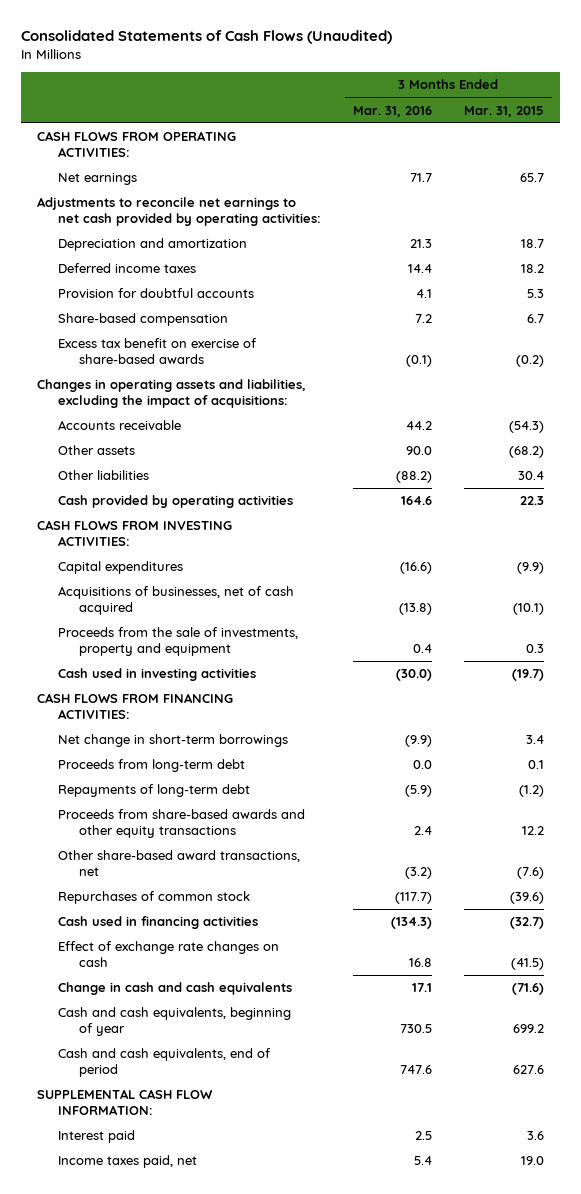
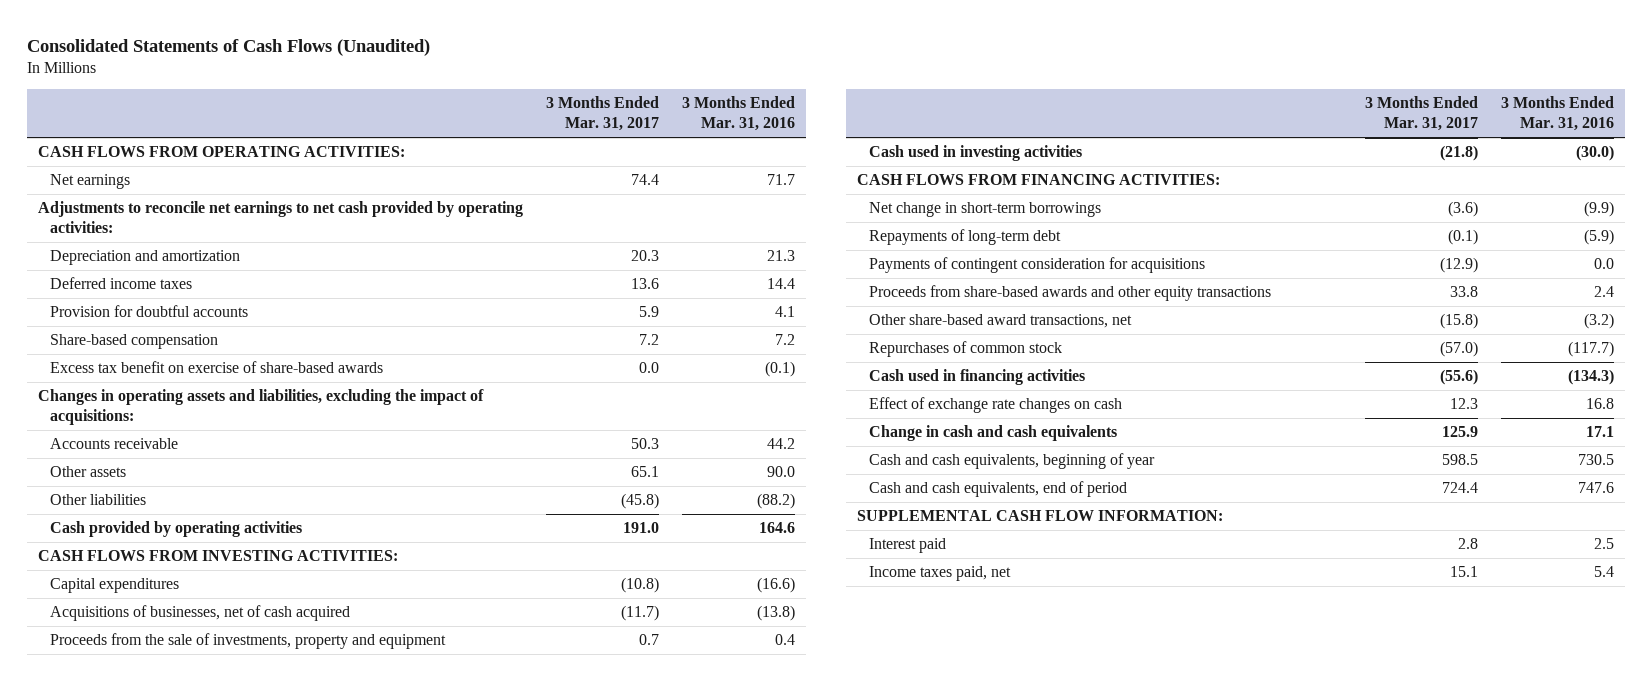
- | 3 Months Ended Mar. 31, 2016 | 3 Months Ended Mar. 31, 2015
+ | 3 Months Ended Mar. 31, 2017 | 3 Months Ended Mar. 31, 2016
- Proceeds from long-term debt | 0.0 | 0.1
+ Payments of contingent consideration for acquisitions | (12.9) | 0.0

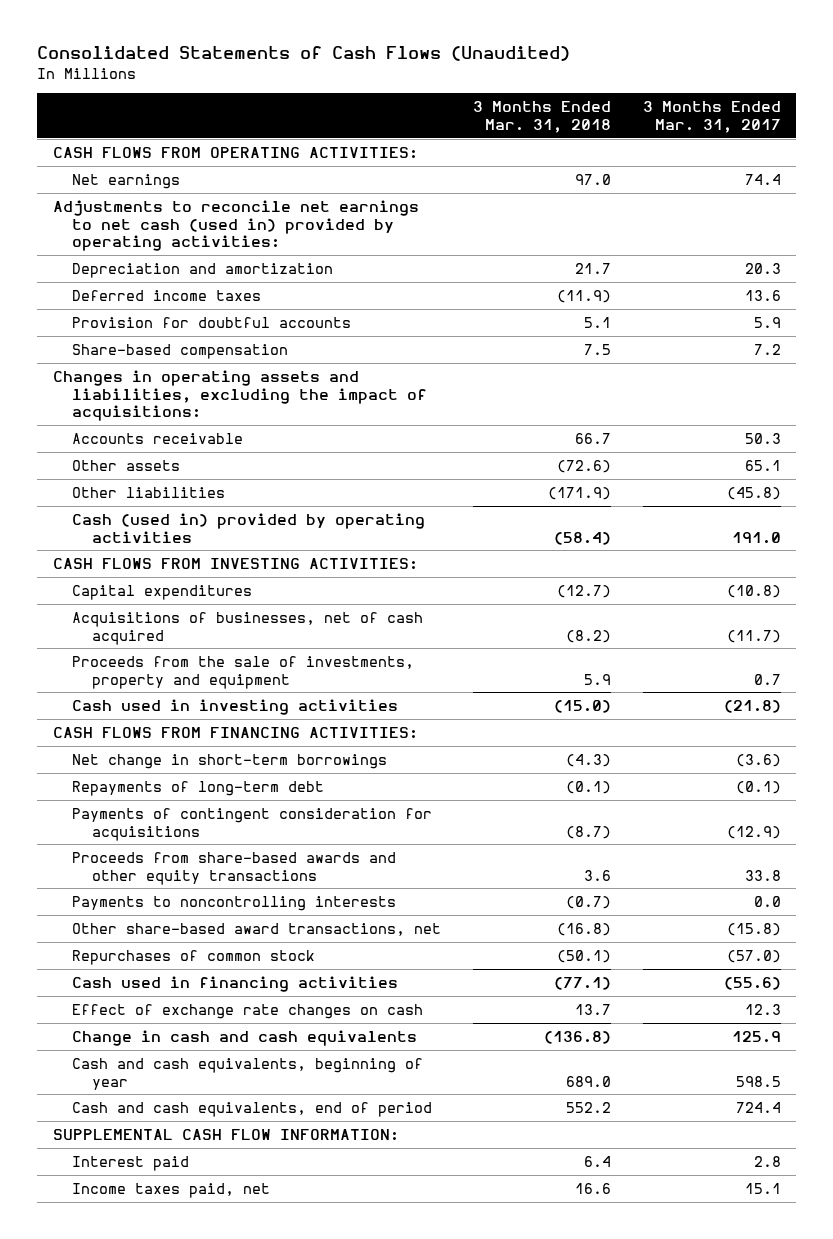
- | 3 Months Ended Mar. 31, 2017 | 3 Months Ended Mar. 31, 2016
+ | 3 Months Ended Mar. 31, 2018 | 3 Months Ended Mar. 31, 2017
- Adjustments to reconcile net earnings to net cash provided by operating activities:
+ Adjustments to reconcile net earnings to net cash (used in) provided by operating activities:
- Excess tax benefit on exercise of share-based awards | 0.0 | (0.1)
- Cash provided by operating activities | 191.0 | 164.6
+ Cash (used in) provided by operating activities | (58.4) | 191.0
+ Payments to noncontrolling interests | (0.7) | 0.0

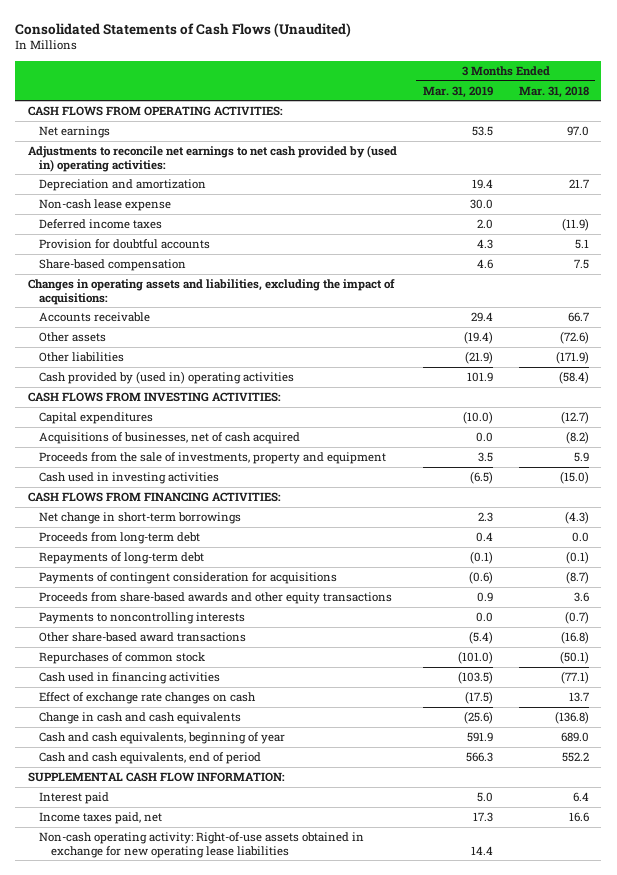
- | 3 Months Ended Mar. 31, 2018 | 3 Months Ended Mar. 31, 2017
+ | 3 Months Ended Mar. 31, 2019 | 3 Months Ended Mar. 31, 2018
- Adjustments to reconcile net earnings to net cash (used in) provided by operating activities:
+ Adjustments to reconcile net earnings to net cash provided by (used in) operating activities:
+ Non-cash lease expense | 30.0 |
- Cash (used in) provided by operating activities | (58.4) | 191.0
+ Cash provided by (used in) operating activities | 101.9 | (58.4)
+ Proceeds from long-term debt | 0.4 | 0.0
- Other share-based award transactions, net | (16.8) | (15.8)
+ Other share-based award transactions | (5.4) | (16.8)
+ Non-cash operating activity: Right-of-use assets obtained in exchange for new operating lease liabilities | 14.4 |

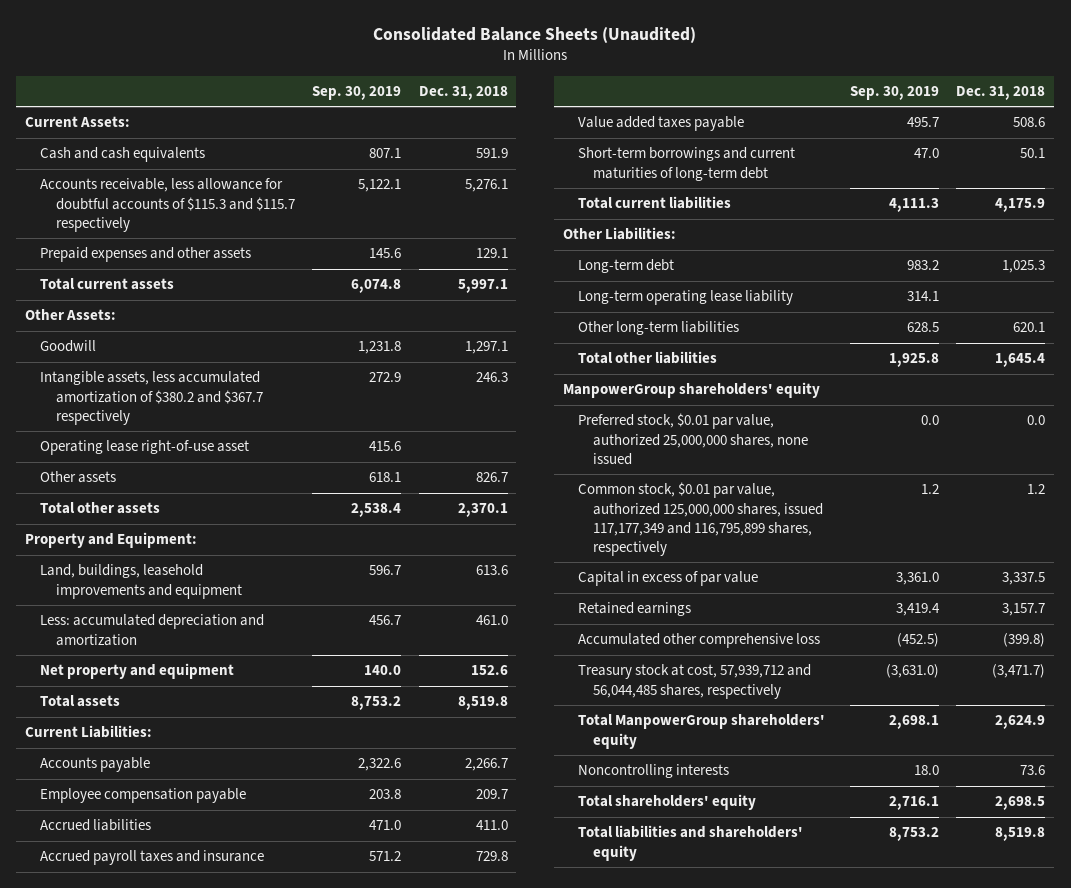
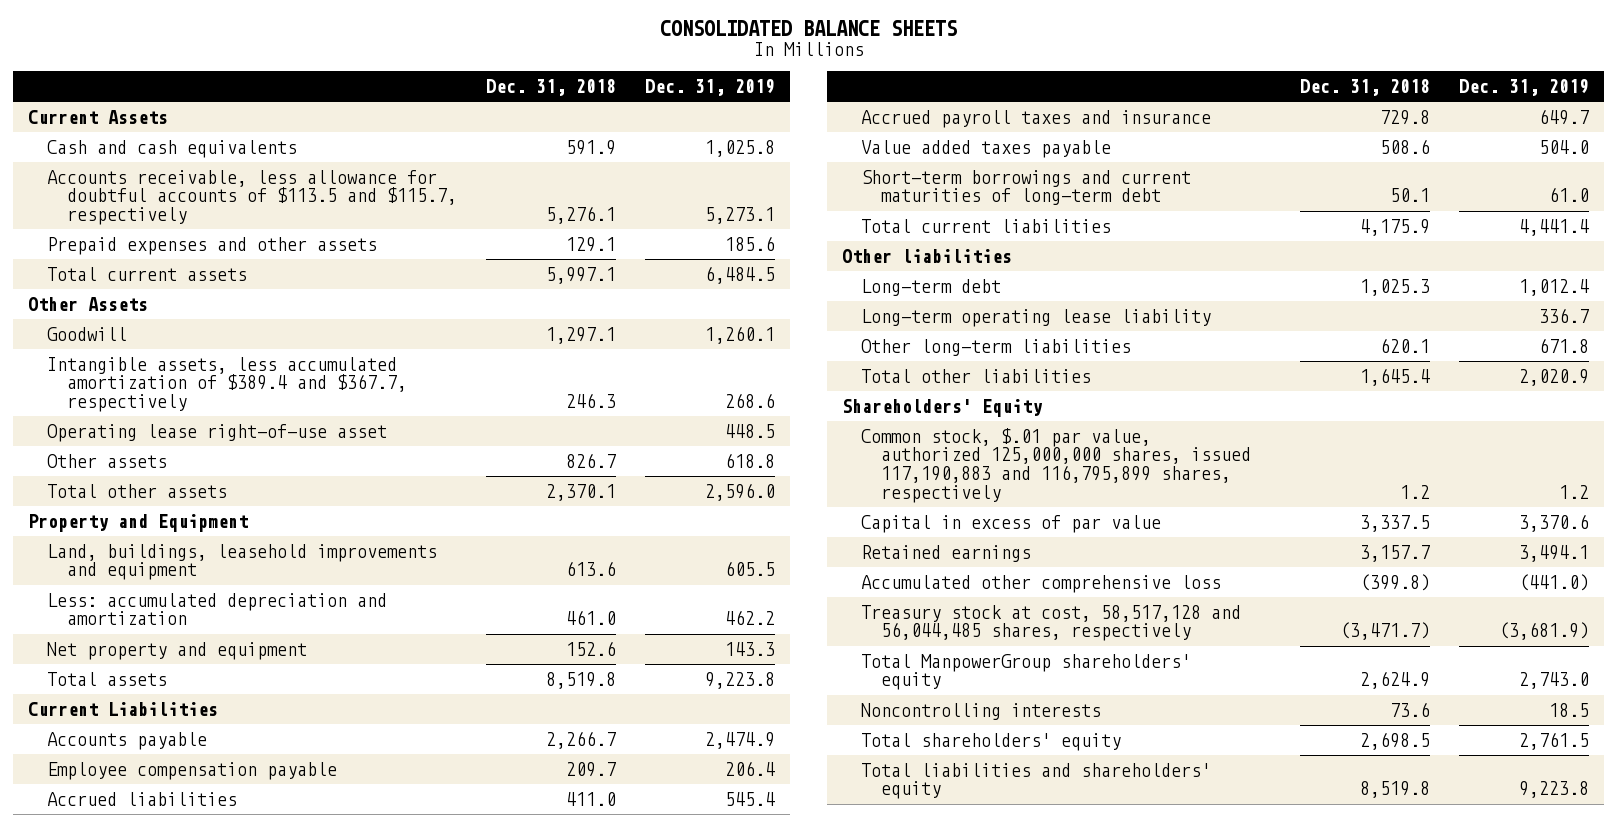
- Consolidated Balance Sheets (Unaudited)
+ CONSOLIDATED BALANCE SHEETS
- | Sep. 30, 2019 | Dec. 31, 2018
+ | Dec. 31, 2018 | Dec. 31, 2019
- Current Assets:
+ Current Assets
- Accounts receivable, less allowance for doubtful accounts of $115.3 and $115.7 respectively | 5,122.1 | 5,276.1
+ Accounts receivable, less allowance for doubtful accounts of $113.5 and $115.7, respectively | 5,276.1 | 5,273.1
- Other Assets:
+ Other Assets
- Intangible assets, less accumulated amortization of $380.2 and $367.7 respectively | 272.9 | 246.3
+ Intangible assets, less accumulated amortization of $389.4 and $367.7, respectively | 246.3 | 268.6
- Property and Equipment:
+ Property and Equipment
- Current Liabilities:
+ Current Liabilities
- Other Liabilities:
+ Other liabilities
- ManpowerGroup shareholders' equity
- Preferred stock, $0.01 par value, authorized 25,000,000 shares, none issued | 0.0 | 0.0
- Common stock, $0.01 par value, authorized 125,000,000 shares, issued 117,177,349 and 116,795,899 shares, respectively | 1.2 | 1.2
+ Shareholders' Equity
+ Common stock, $.01 par value, authorized 125,000,000 shares, issued 117,190,883 and 116,795,899 shares, respectively | 1.2 | 1.2
- Treasury stock at cost, 57,939,712 and 56,044,485 shares, respectively | (3,631.0) | (3,471.7)
+ Treasury stock at cost, 58,517,128 and 56,044,485 shares, respectively | (3,471.7) | (3,681.9)

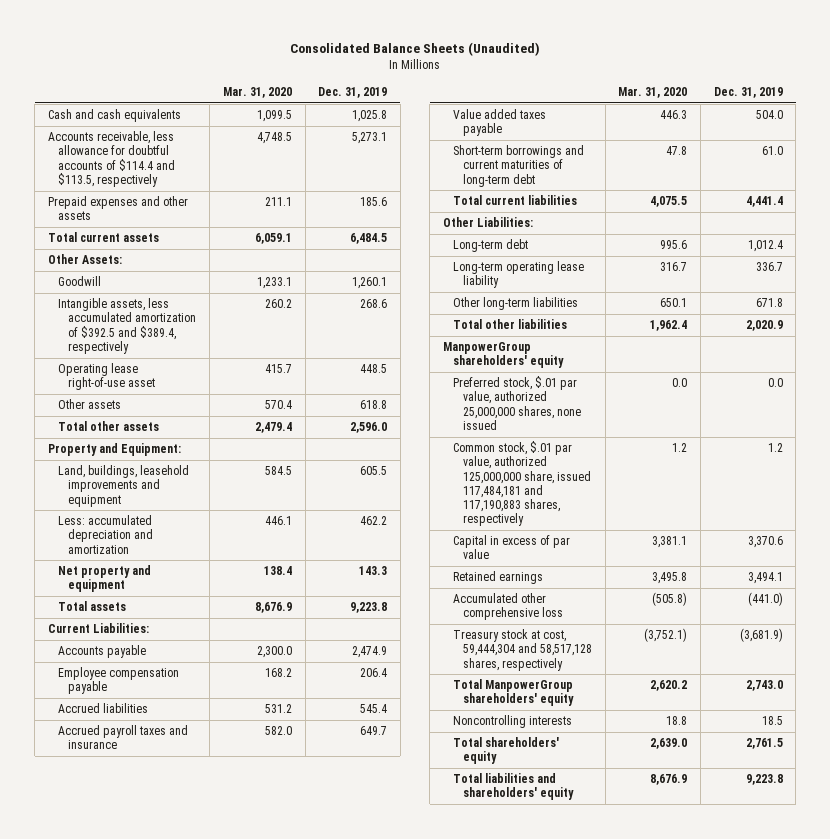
- CONSOLIDATED BALANCE SHEETS
+ Consolidated Balance Sheets (Unaudited)
- | Dec. 31, 2018 | Dec. 31, 2019
+ | Mar. 31, 2020 | Dec. 31, 2019
- Current Assets
- Accounts receivable, less allowance for doubtful accounts of $113.5 and $115.7, respectively | 5,276.1 | 5,273.1
+ Accounts receivable, less allowance for doubtful accounts of $114.4 and $113.5, respectively | 4,748.5 | 5,273.1
- Other Assets
+ Other Assets:
- Intangible assets, less accumulated amortization of $389.4 and $367.7, respectively | 246.3 | 268.6
+ Intangible assets, less accumulated amortization of $392.5 and $389.4, respectively | 260.2 | 268.6
- Property and Equipment
+ Property and Equipment:
- Current Liabilities
+ Current Liabilities:
- Other liabilities
+ Other Liabilities:
- Shareholders' Equity
- Common stock, $.01 par value, authorized 125,000,000 shares, issued 117,190,883 and 116,795,899 shares, respectively | 1.2 | 1.2
+ ManpowerGroup shareholders' equity
+ Preferred stock, $.01 par value, authorized 25,000,000 shares, none issued | 0.0 | 0.0
+ Common stock, $.01 par value, authorized 125,000,000 share, issued 117,484,181 and 117,190,883 shares, respectively | 1.2 | 1.2
- Treasury stock at cost, 58,517,128 and 56,044,485 shares, respectively | (3,471.7) | (3,681.9)
+ Treasury stock at cost, 59,444,304 and 58,517,128 shares, respectively | (3,752.1) | (3,681.9)

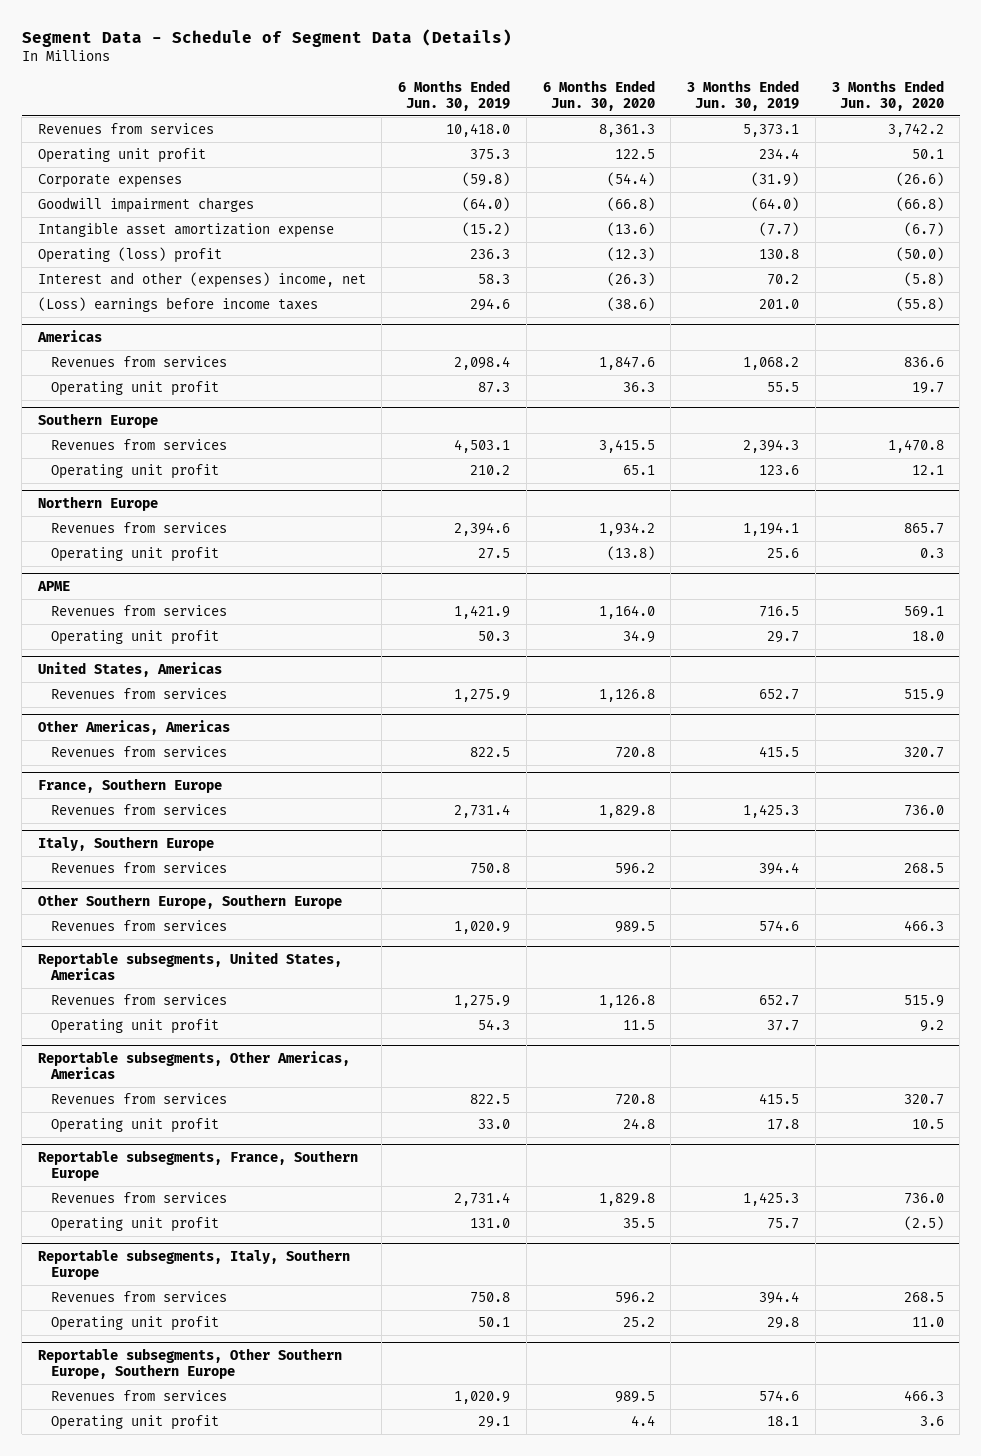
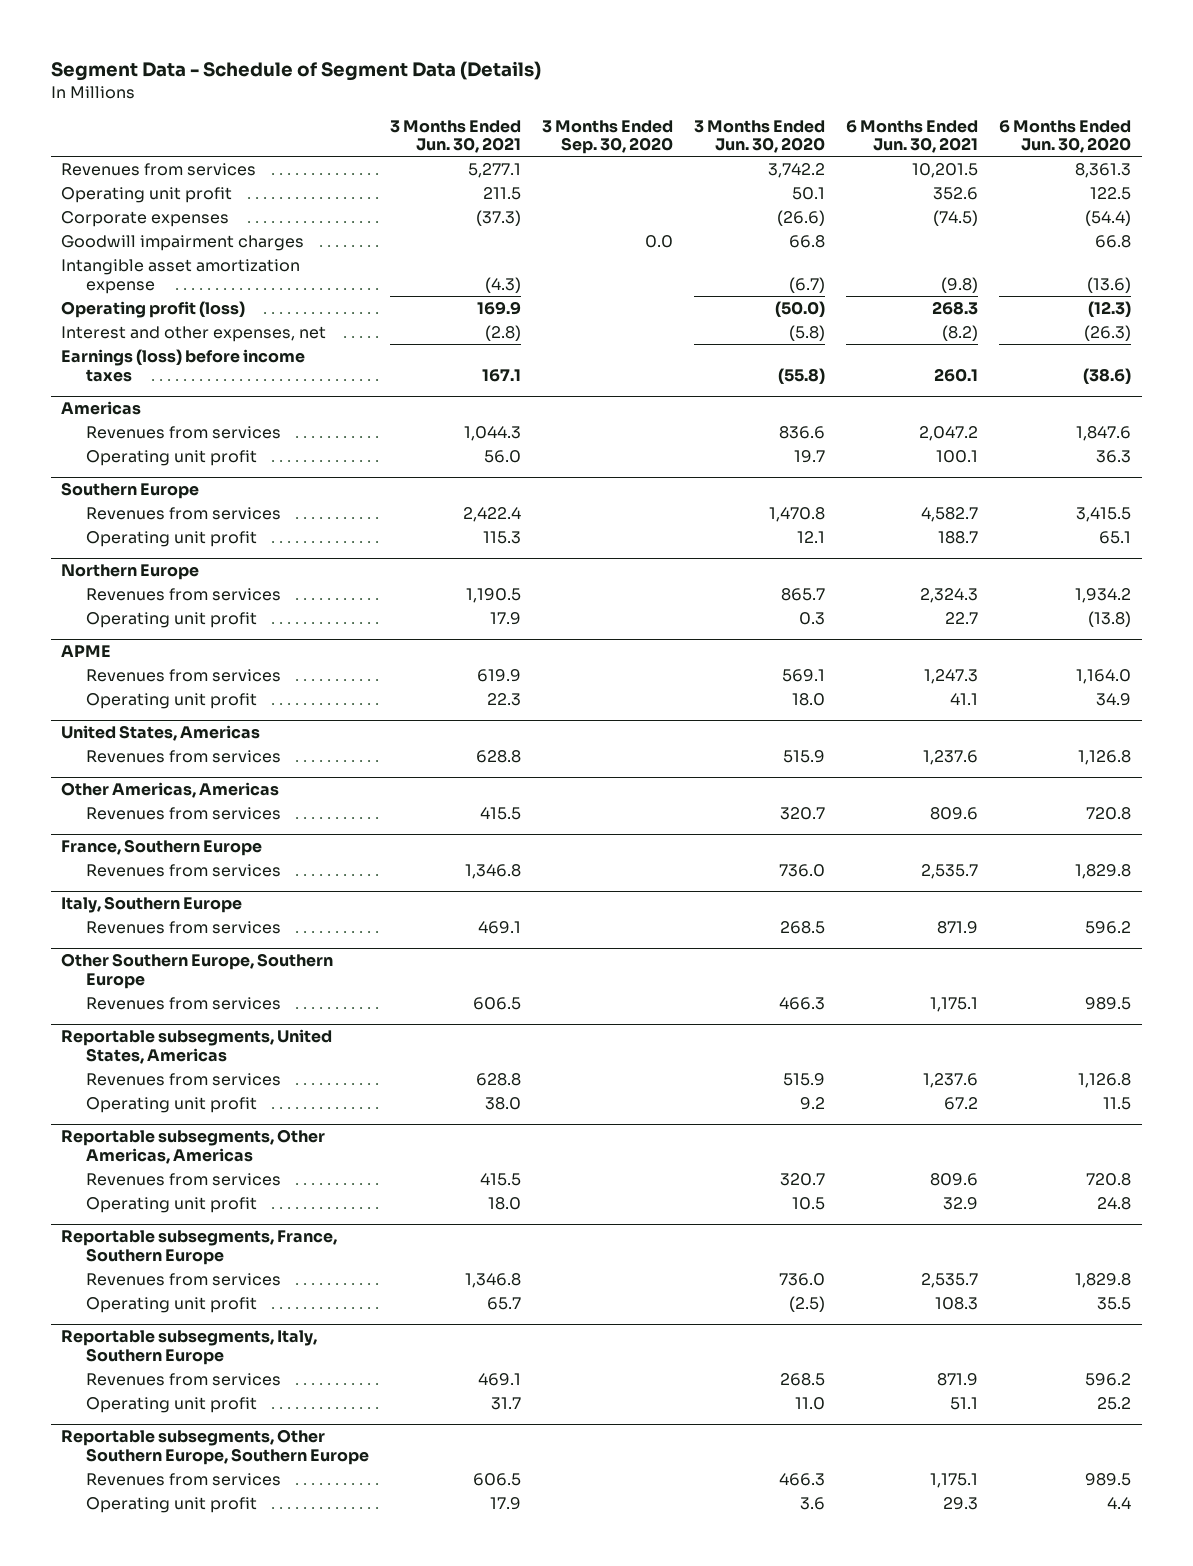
- | 6 Months Ended Jun. 30, 2019 | 6 Months Ended Jun. 30, 2020 | 3 Months Ended Jun. 30, 2019 | 3 Months Ended Jun. 30, 2020
+ | 3 Months Ended Jun. 30, 2021 | 3 Months Ended Sep. 30, 2020 | 3 Months Ended Jun. 30, 2020 | 6 Months Ended Jun. 30, 2021 | 6 Months Ended Jun. 30, 2020
- Goodwill impairment charges | (64.0) | (66.8) | (64.0) | (66.8)
+ Goodwill impairment charges | | 0.0 | 66.8 | | 66.8
- Operating (loss) profit | 236.3 | (12.3) | 130.8 | (50.0)
- Interest and other (expenses) income, net | 58.3 | (26.3) | 70.2 | (5.8)
- (Loss) earnings before income taxes | 294.6 | (38.6) | 201.0 | (55.8)
+ Operating profit (loss) | 169.9 | | (50.0) | 268.3 | (12.3)
+ Interest and other expenses, net | (2.8) | | (5.8) | (8.2) | (26.3)
+ Earnings (loss) before income taxes | 167.1 | | (55.8) | 260.1 | (38.6)

